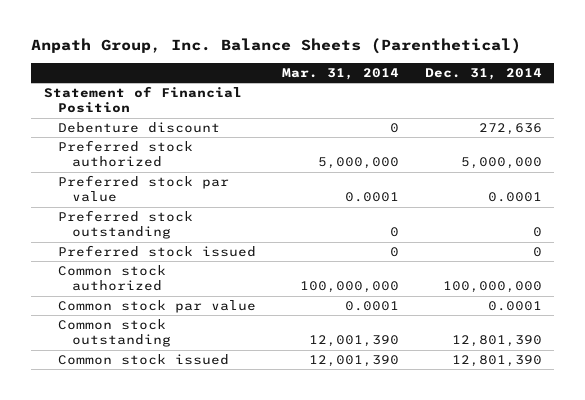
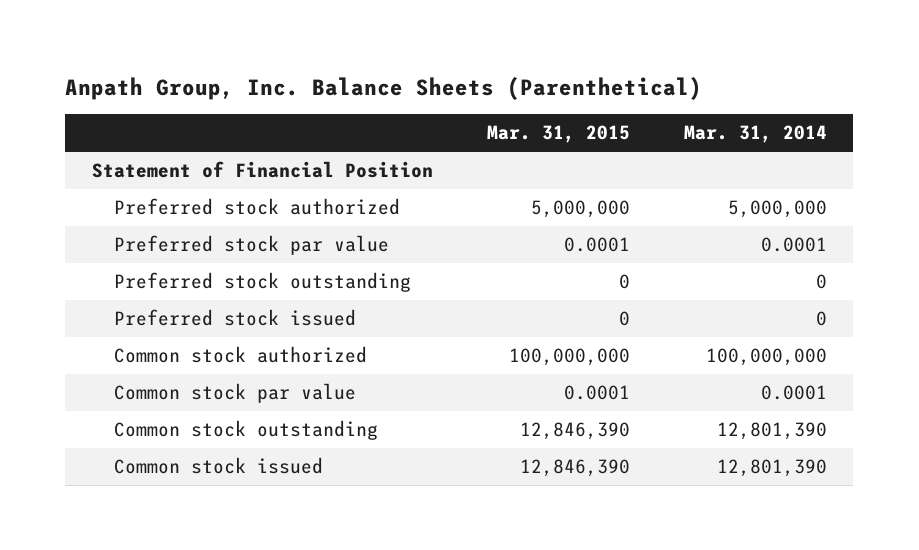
- | Mar. 31, 2014 | Dec. 31, 2014
+ | Mar. 31, 2015 | Mar. 31, 2014
- Debenture discount | 0 | 272,636
- Common stock outstanding | 12,001,390 | 12,801,390
- Common stock issued | 12,001,390 | 12,801,390
+ Common stock outstanding | 12,846,390 | 12,801,390
+ Common stock issued | 12,846,390 | 12,801,390

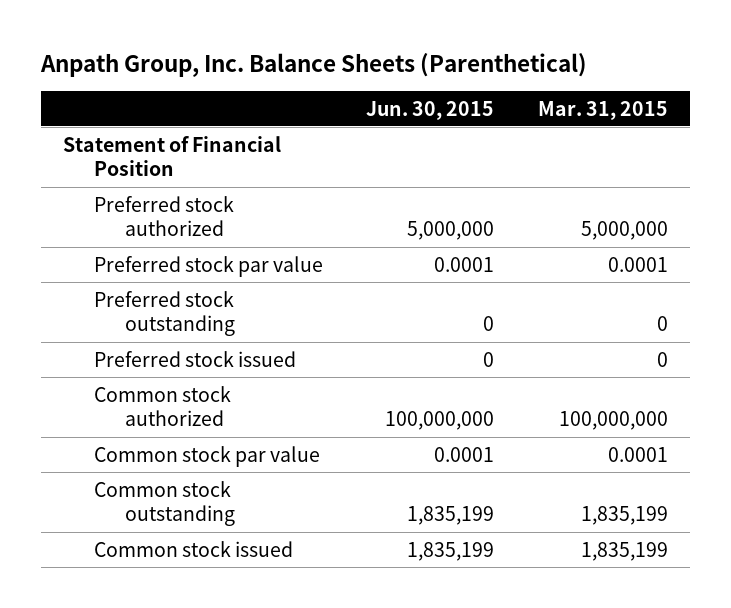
- | Mar. 31, 2015 | Mar. 31, 2014
+ | Jun. 30, 2015 | Mar. 31, 2015
- Common stock outstanding | 12,846,390 | 12,801,390
- Common stock issued | 12,846,390 | 12,801,390
+ Common stock outstanding | 1,835,199 | 1,835,199
+ Common stock issued | 1,835,199 | 1,835,199

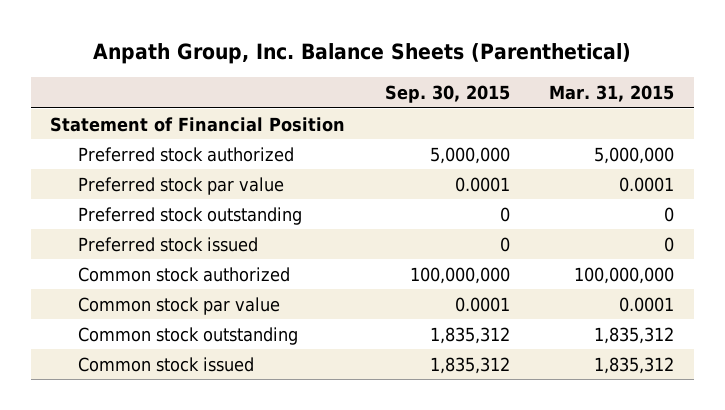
- | Jun. 30, 2015 | Mar. 31, 2015
+ | Sep. 30, 2015 | Mar. 31, 2015
- Common stock outstanding | 1,835,199 | 1,835,199
- Common stock issued | 1,835,199 | 1,835,199
+ Common stock outstanding | 1,835,312 | 1,835,312
+ Common stock issued | 1,835,312 | 1,835,312

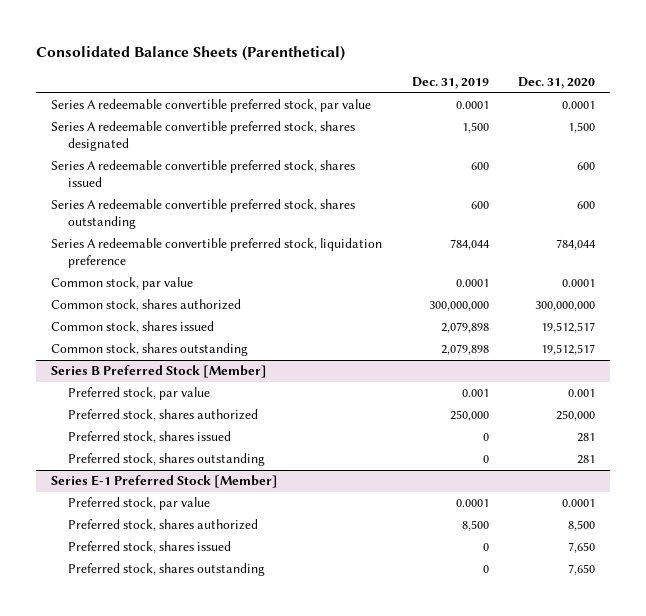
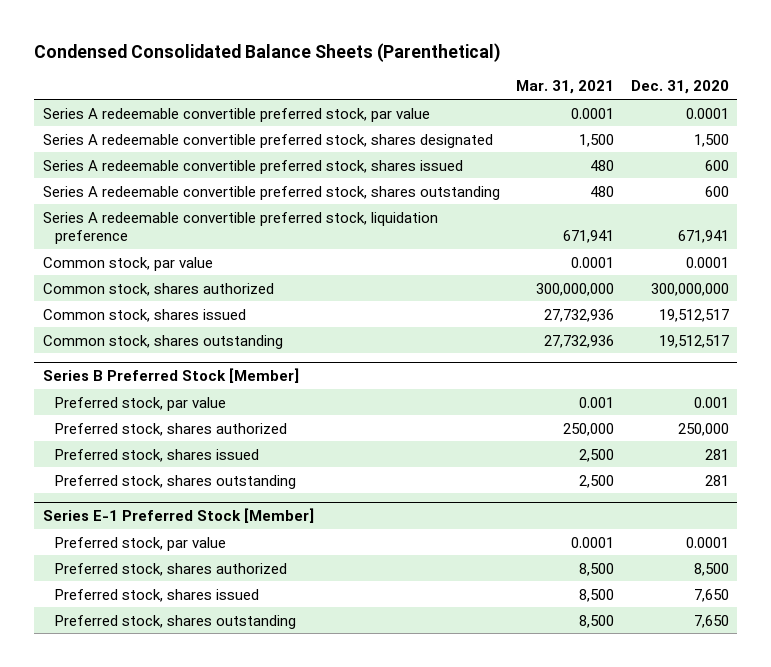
- Consolidated Balance Sheets (Parenthetical)
+ Condensed Consolidated Balance Sheets (Parenthetical)
- | Dec. 31, 2019 | Dec. 31, 2020
+ | Mar. 31, 2021 | Dec. 31, 2020
- Series A redeemable convertible preferred stock, liquidation preference | 784,044 | 784,044
+ Series A redeemable convertible preferred stock, liquidation preference | 671,941 | 671,941

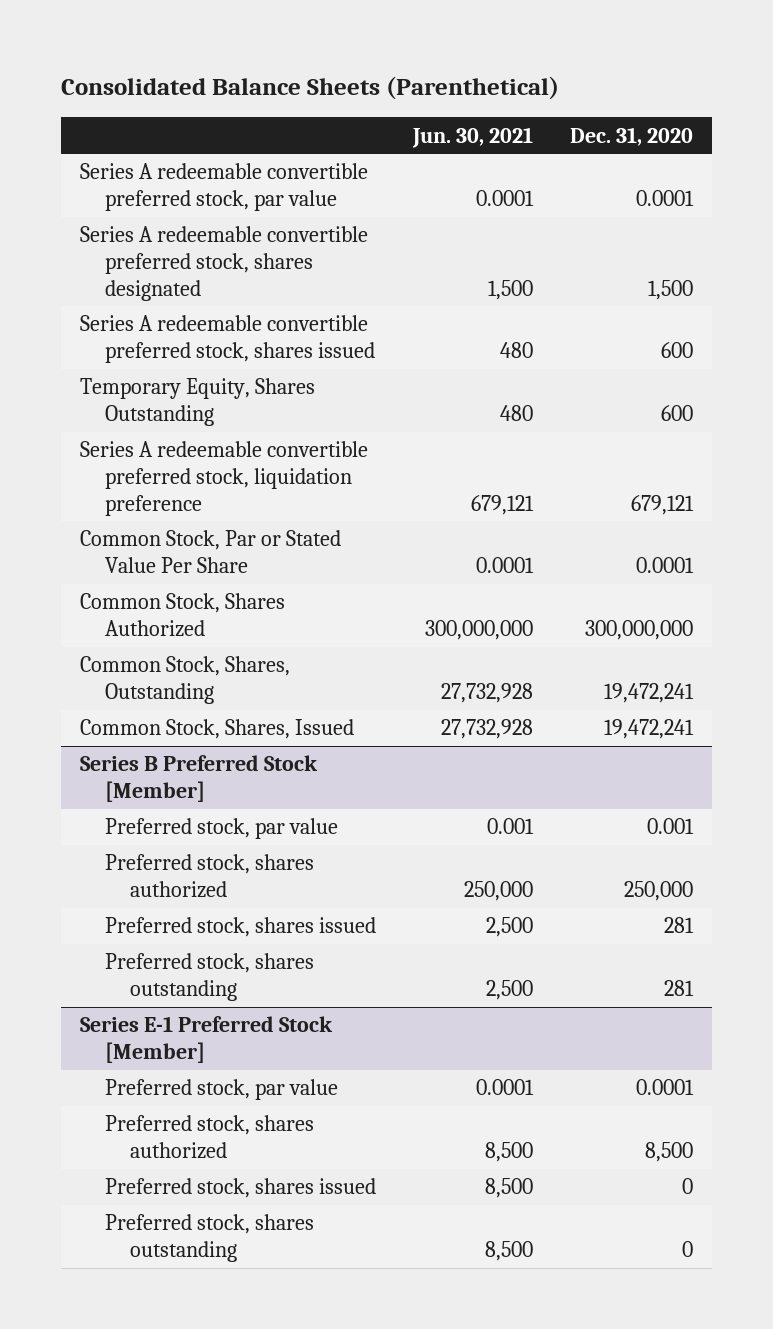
- Condensed Consolidated Balance Sheets (Parenthetical)
+ Consolidated Balance Sheets (Parenthetical)
- | Mar. 31, 2021 | Dec. 31, 2020
+ | Jun. 30, 2021 | Dec. 31, 2020
- Series A redeemable convertible preferred stock, shares outstanding | 480 | 600
- Series A redeemable convertible preferred stock, liquidation preference | 671,941 | 671,941
- Common stock, par value | 0.0001 | 0.0001
- Common stock, shares authorized | 300,000,000 | 300,000,000
- Common stock, shares issued | 27,732,936 | 19,512,517
- Common stock, shares outstanding | 27,732,936 | 19,512,517
+ Temporary Equity, Shares Outstanding | 480 | 600
+ Series A redeemable convertible preferred stock, liquidation preference | 679,121 | 679,121
+ Common Stock, Par or Stated Value Per Share | 0.0001 | 0.0001
+ Common Stock, Shares Authorized | 300,000,000 | 300,000,000
+ Common Stock, Shares, Outstanding | 27,732,928 | 19,472,241
+ Common Stock, Shares, Issued | 27,732,928 | 19,472,241
@ Series E-1 Preferred Stock [Member]
- Preferred stock, shares issued | 8,500 | 7,650
- Preferred stock, shares outstanding | 8,500 | 7,650
+ Preferred stock, shares issued | 8,500 | 0
+ Preferred stock, shares outstanding | 8,500 | 0

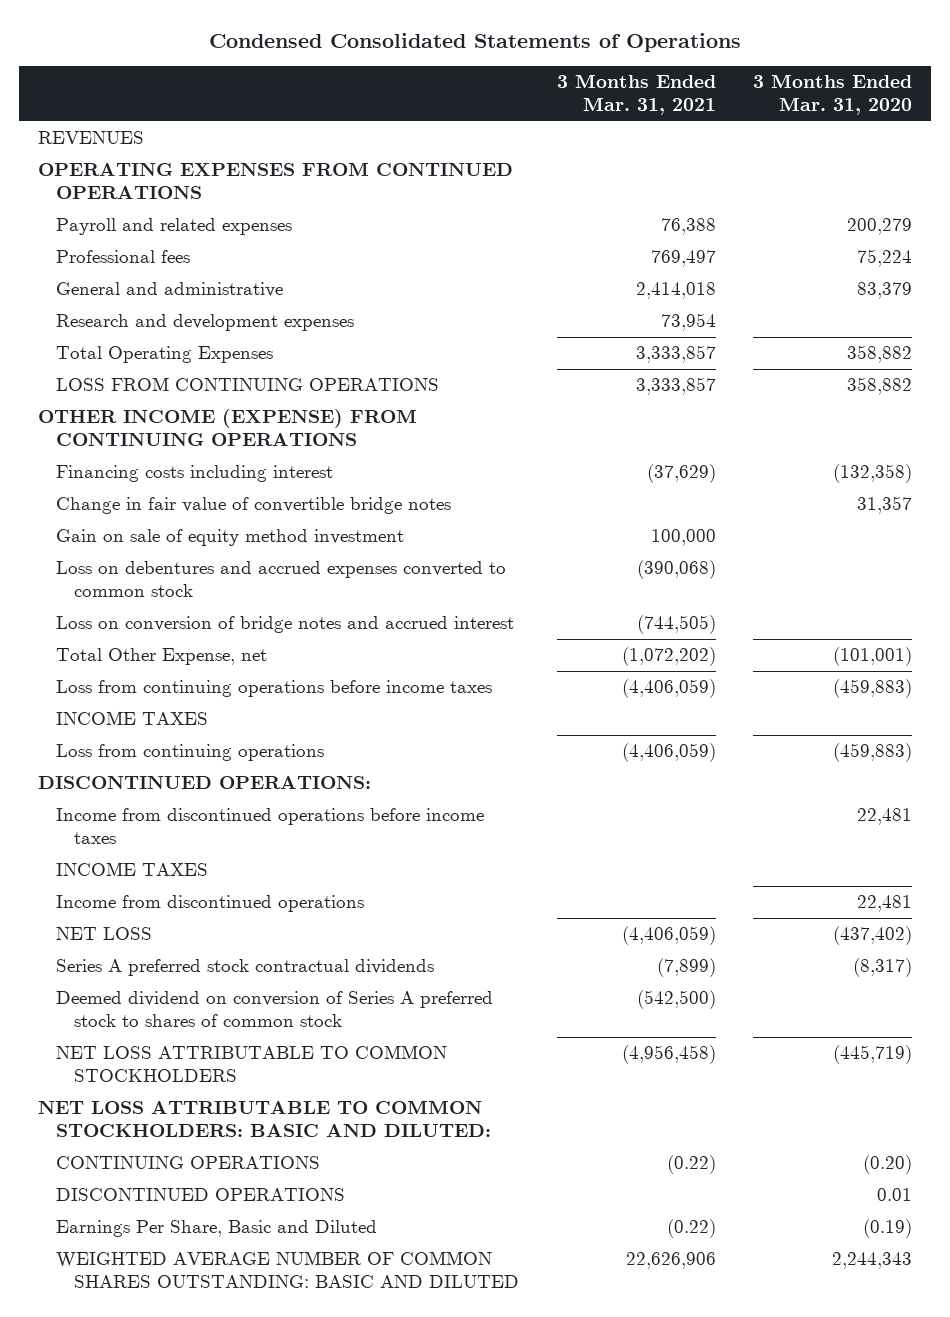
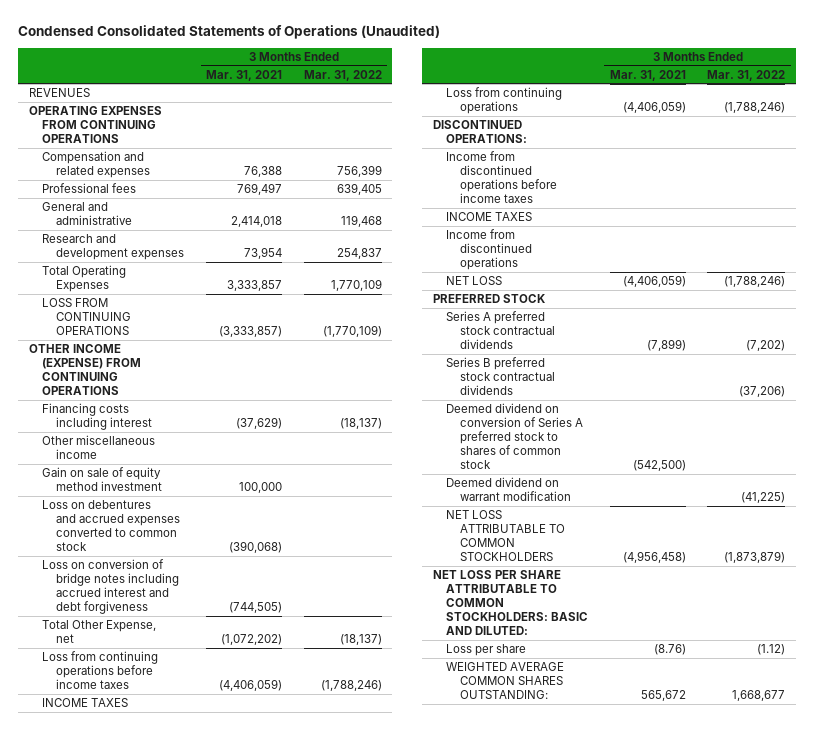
- Condensed Consolidated Statements of Operations
+ Condensed Consolidated Statements of Operations (Unaudited)
- | 3 Months Ended Mar. 31, 2021 | 3 Months Ended Mar. 31, 2020
+ | 3 Months Ended Mar. 31, 2021 | 3 Months Ended Mar. 31, 2022
- OPERATING EXPENSES FROM CONTINUED OPERATIONS
- Payroll and related expenses | 76,388 | 200,279
+ OPERATING EXPENSES FROM CONTINUING OPERATIONS
+ Compensation and related expenses | 76,388 | 756,399
- LOSS FROM CONTINUING OPERATIONS | 3,333,857 | 358,882
+ LOSS FROM CONTINUING OPERATIONS | (3,333,857) | (1,770,109)
- Change in fair value of convertible bridge notes | | 31,357
+ Other miscellaneous income
- Loss on conversion of bridge notes and accrued interest | (744,505) |
+ Loss on conversion of bridge notes including accrued interest and debt forgiveness | (744,505) |
+ PREFERRED STOCK
+ Series B preferred stock contractual dividends | | (37,206)
+ Deemed dividend on warrant modification | | (41,225)
- NET LOSS ATTRIBUTABLE TO COMMON STOCKHOLDERS: BASIC AND DILUTED:
- CONTINUING OPERATIONS | (0.22) | (0.20)
- DISCONTINUED OPERATIONS | | 0.01
- Earnings Per Share, Basic and Diluted | (0.22) | (0.19)
- WEIGHTED AVERAGE NUMBER OF COMMON SHARES OUTSTANDING: BASIC AND DILUTED | 22,626,906 | 2,244,343
+ NET LOSS PER SHARE ATTRIBUTABLE TO COMMON STOCKHOLDERS: BASIC AND DILUTED:
+ Loss per share | (8.76) | (1.12)
+ WEIGHTED AVERAGE COMMON SHARES OUTSTANDING: | 565,672 | 1,668,677

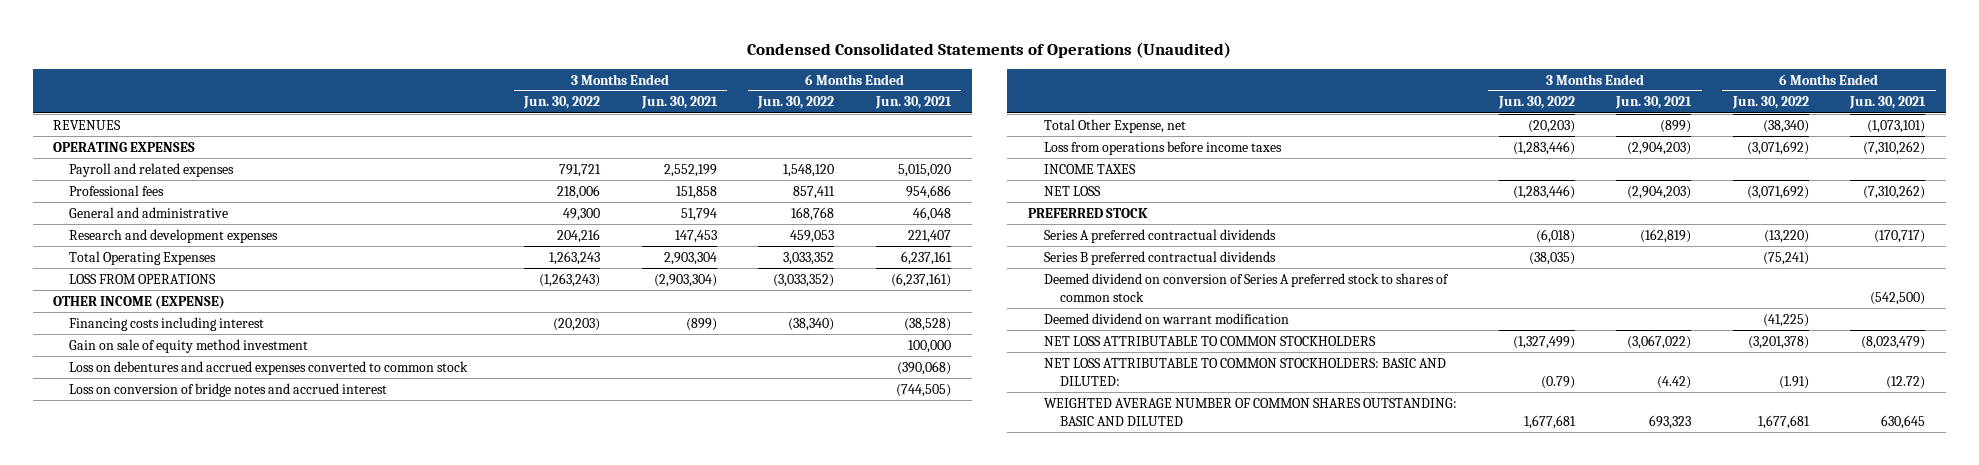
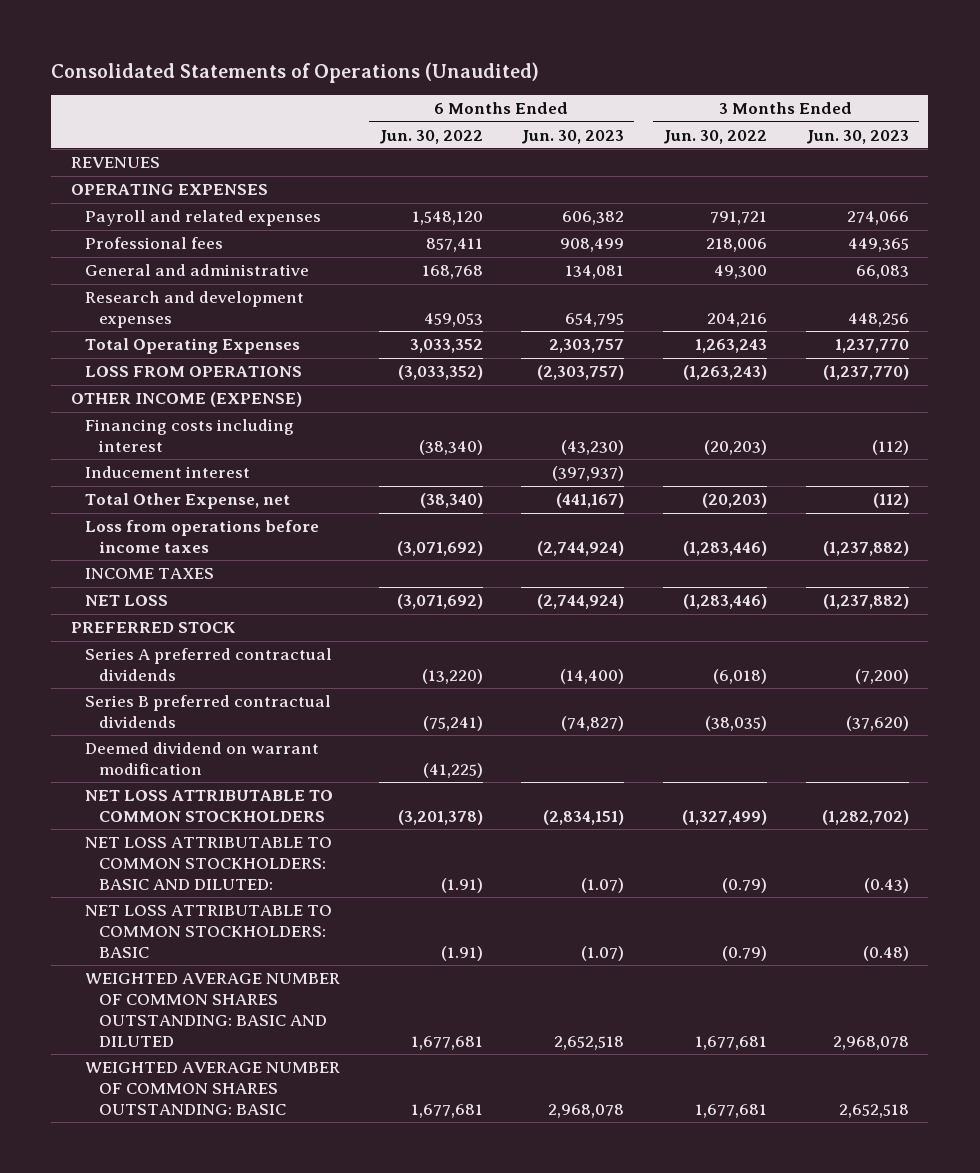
- Condensed Consolidated Statements of Operations (Unaudited)
+ Consolidated Statements of Operations (Unaudited)
- | 3 Months Ended Jun. 30, 2022 | 3 Months Ended Jun. 30, 2021 | 6 Months Ended Jun. 30, 2022 | 6 Months Ended Jun. 30, 2021
+ | 6 Months Ended Jun. 30, 2022 | 6 Months Ended Jun. 30, 2023 | 3 Months Ended Jun. 30, 2022 | 3 Months Ended Jun. 30, 2023
- Gain on sale of equity method investment | | | | 100,000
- Loss on debentures and accrued expenses converted to common stock | | | | (390,068)
- Loss on conversion of bridge notes and accrued interest | | | | (744,505)
+ Inducement interest | | (397,937) | |
- Deemed dividend on conversion of Series A preferred stock to shares of common stock | | | | (542,500)
+ NET LOSS ATTRIBUTABLE TO COMMON STOCKHOLDERS: BASIC | (1.91) | (1.07) | (0.79) | (0.48)
+ WEIGHTED AVERAGE NUMBER OF COMMON SHARES OUTSTANDING: BASIC | 1,677,681 | 2,968,078 | 1,677,681 | 2,652,518

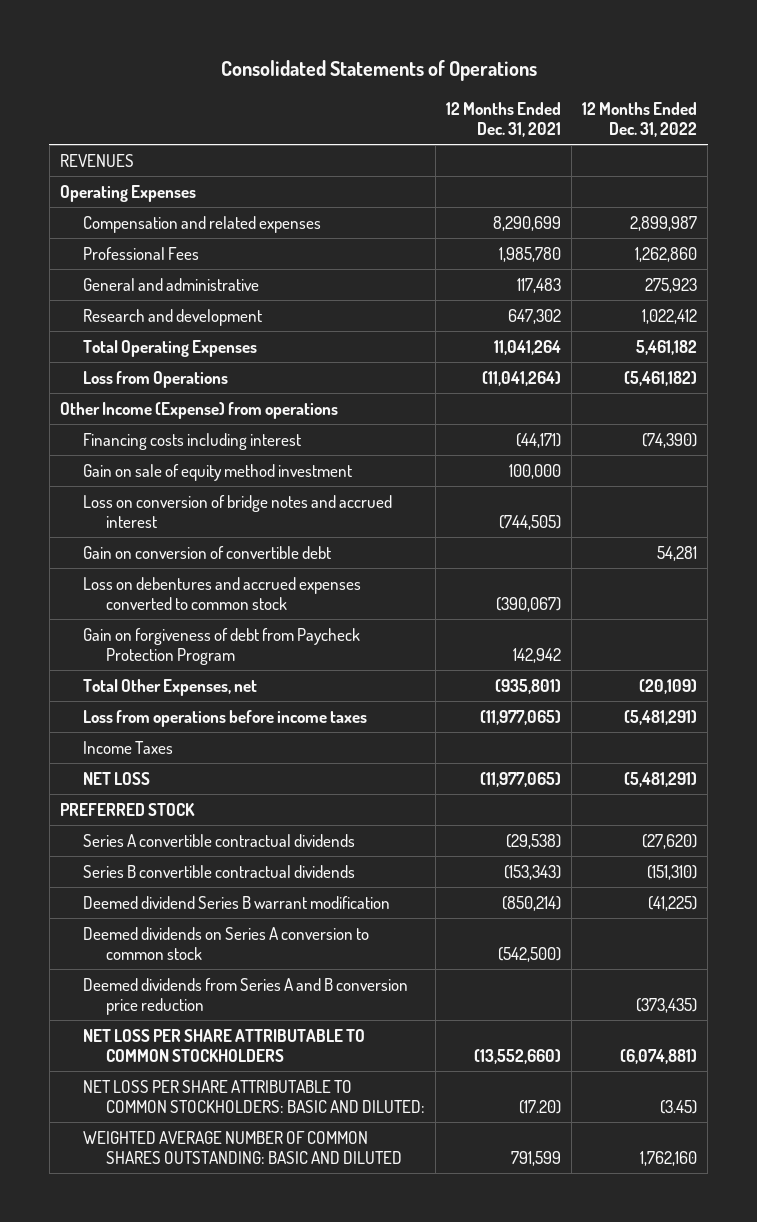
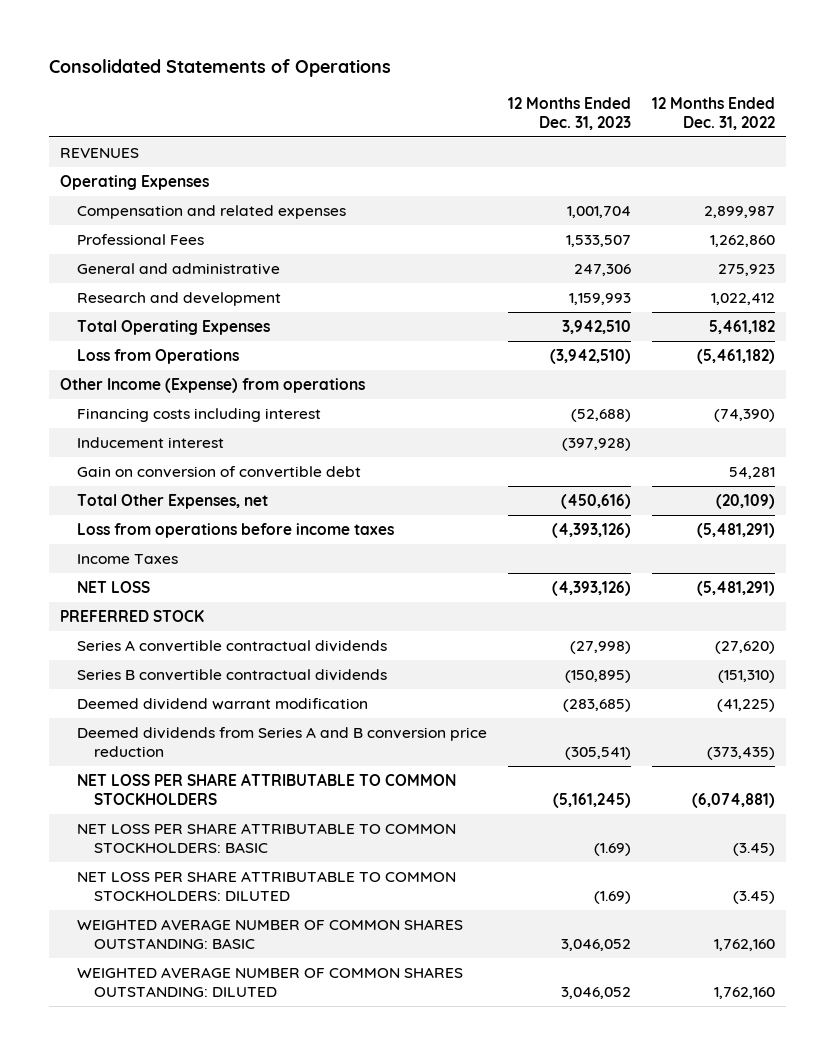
- | 12 Months Ended Dec. 31, 2021 | 12 Months Ended Dec. 31, 2022
+ | 12 Months Ended Dec. 31, 2023 | 12 Months Ended Dec. 31, 2022
- Gain on sale of equity method investment | 100,000 |
- Loss on conversion of bridge notes and accrued interest | (744,505) |
+ Inducement interest | (397,928) |
- Loss on debentures and accrued expenses converted to common stock | (390,067) |
- Gain on forgiveness of debt from Paycheck Protection Program | 142,942 |
- Deemed dividend Series B warrant modification | (850,214) | (41,225)
- Deemed dividends on Series A conversion to common stock | (542,500) |
+ Deemed dividend warrant modification | (283,685) | (41,225)
- NET LOSS PER SHARE ATTRIBUTABLE TO COMMON STOCKHOLDERS: BASIC AND DILUTED: | (17.20) | (3.45)
- WEIGHTED AVERAGE NUMBER OF COMMON SHARES OUTSTANDING: BASIC AND DILUTED | 791,599 | 1,762,160
+ NET LOSS PER SHARE ATTRIBUTABLE TO COMMON STOCKHOLDERS: BASIC | (1.69) | (3.45)
+ NET LOSS PER SHARE ATTRIBUTABLE TO COMMON STOCKHOLDERS: DILUTED | (1.69) | (3.45)
+ WEIGHTED AVERAGE NUMBER OF COMMON SHARES OUTSTANDING: BASIC | 3,046,052 | 1,762,160
+ WEIGHTED AVERAGE NUMBER OF COMMON SHARES OUTSTANDING: DILUTED | 3,046,052 | 1,762,160

